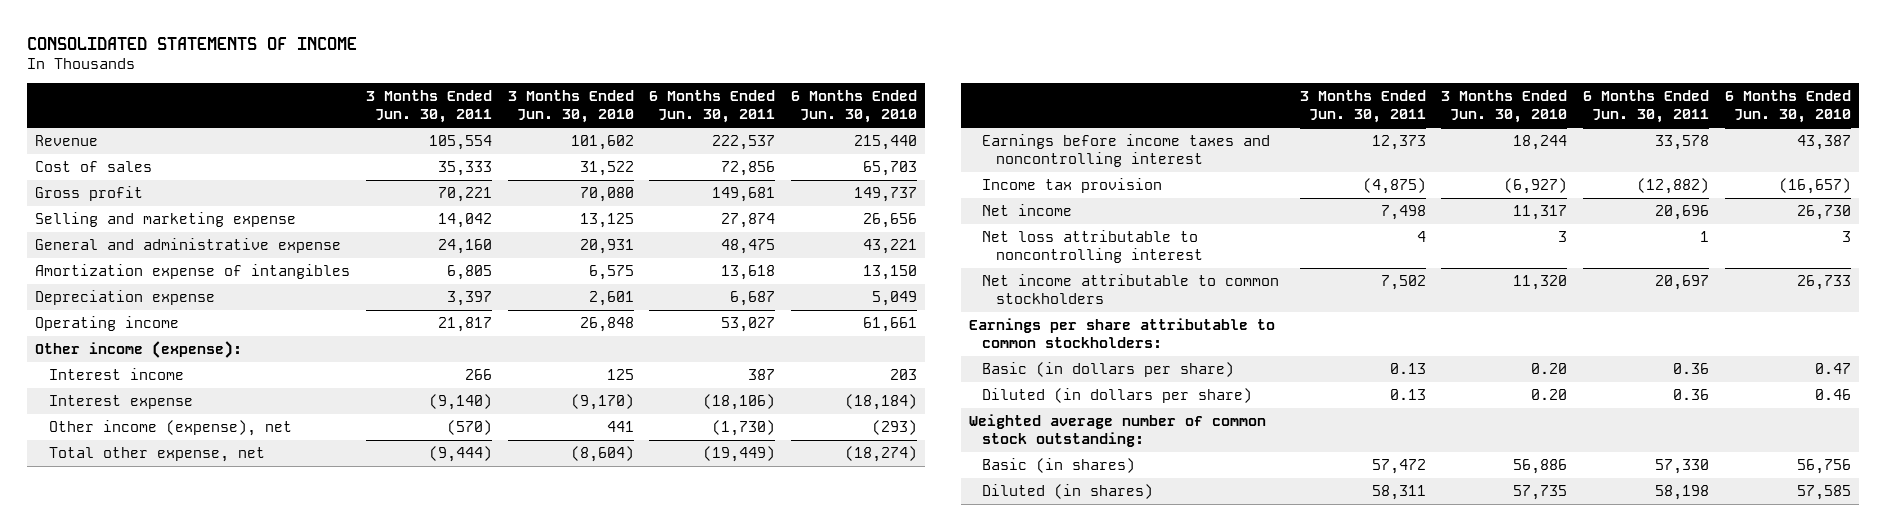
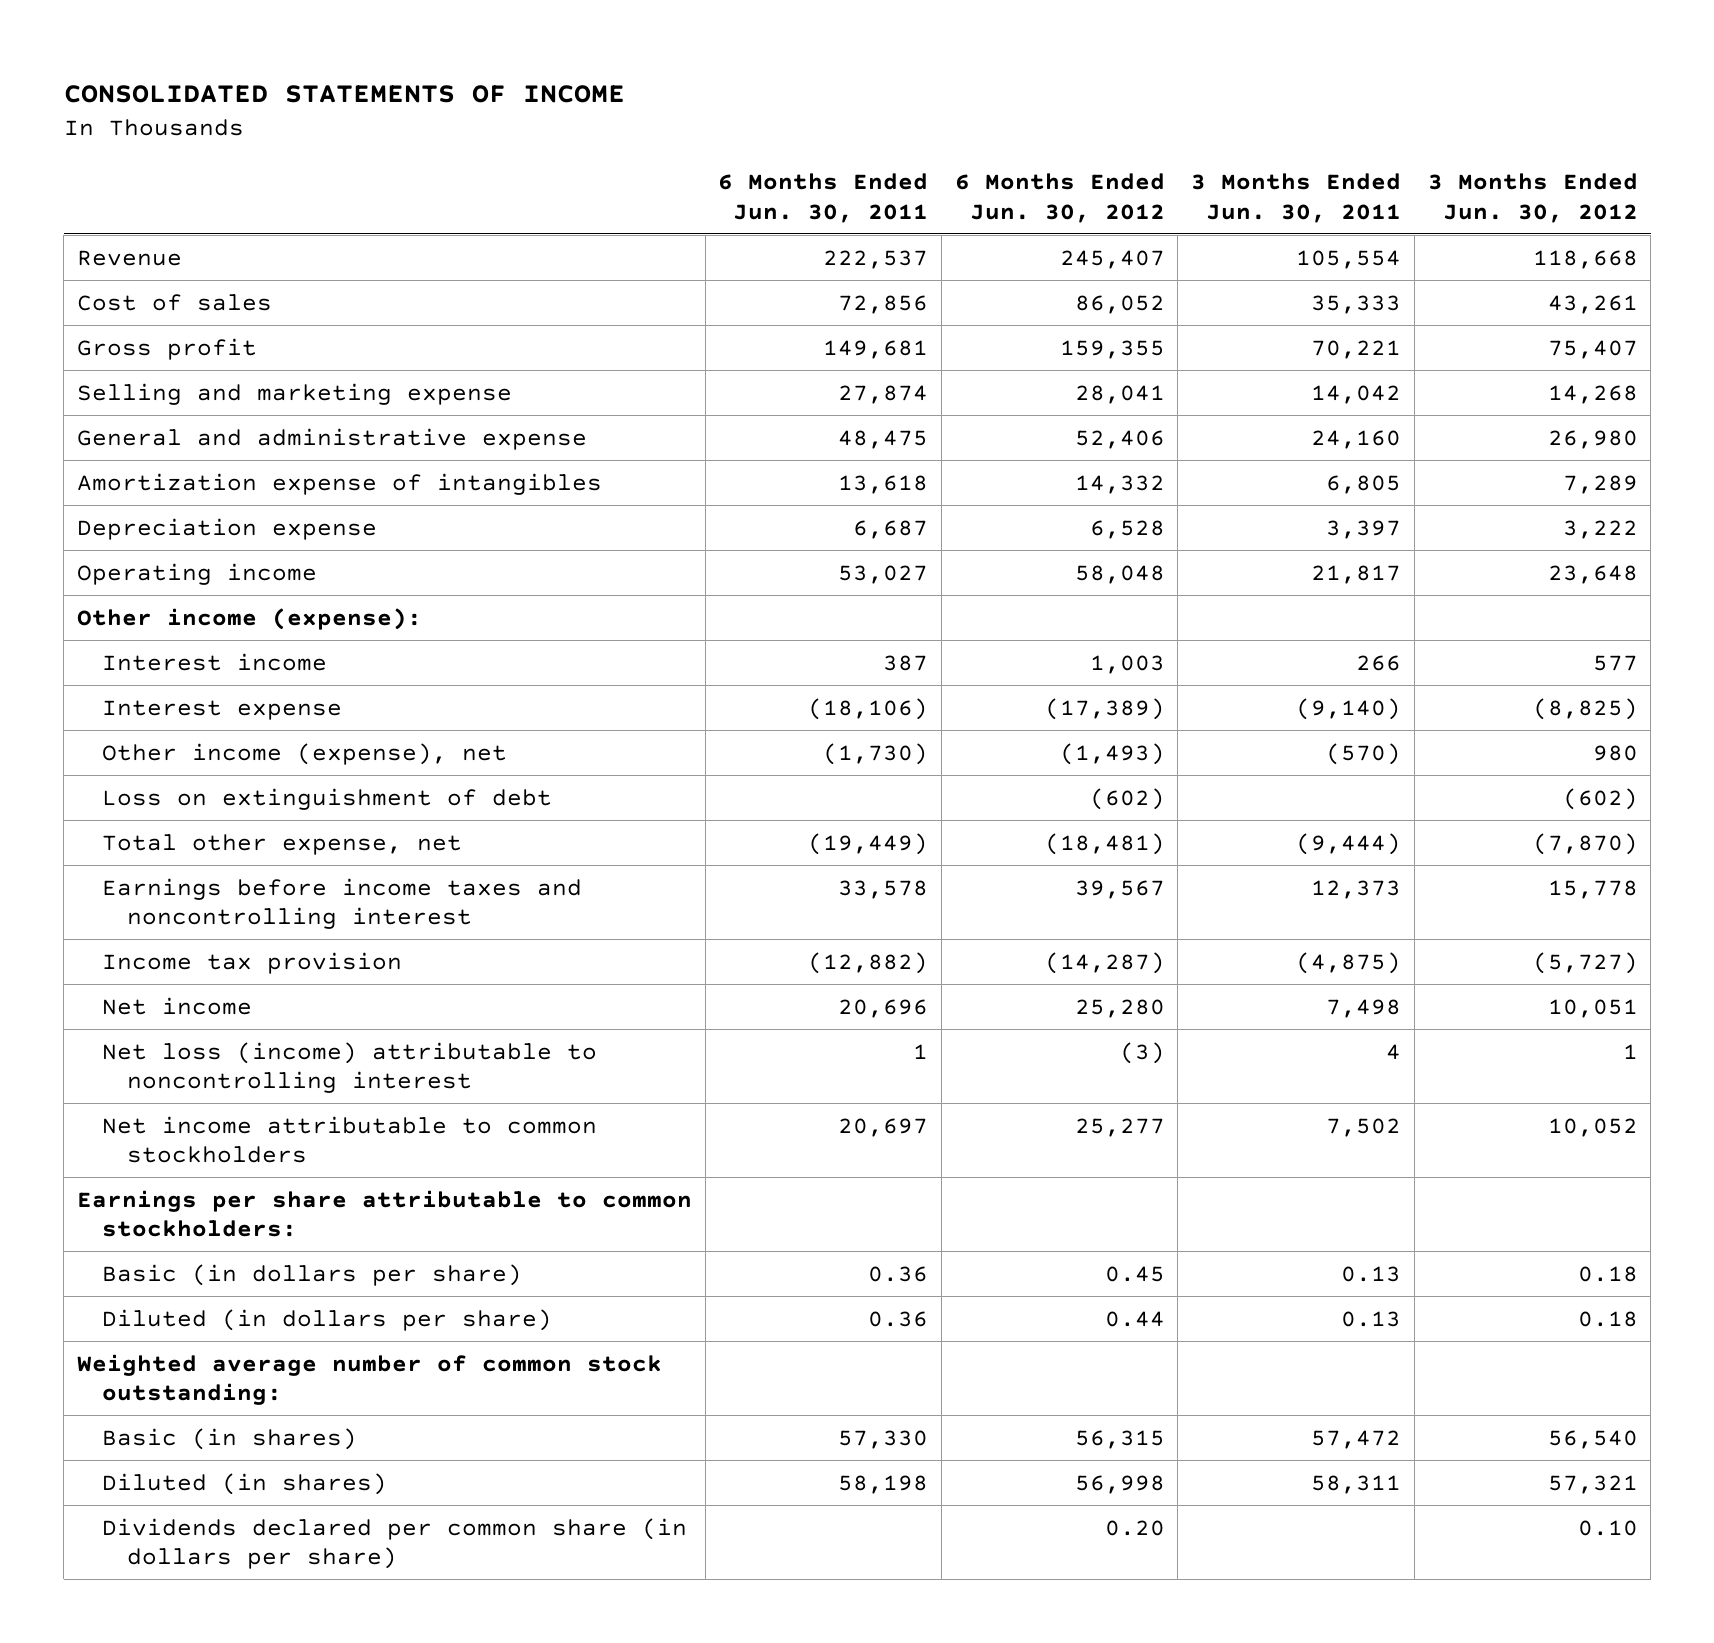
- | 3 Months Ended Jun. 30, 2011 | 3 Months Ended Jun. 30, 2010 | 6 Months Ended Jun. 30, 2011 | 6 Months Ended Jun. 30, 2010
+ | 6 Months Ended Jun. 30, 2011 | 6 Months Ended Jun. 30, 2012 | 3 Months Ended Jun. 30, 2011 | 3 Months Ended Jun. 30, 2012
+ Loss on extinguishment of debt | | (602) | | (602)
- Net loss attributable to noncontrolling interest | 4 | 3 | 1 | 3
+ Net loss (income) attributable to noncontrolling interest | 1 | (3) | 4 | 1
+ Dividends declared per common share (in dollars per share) | | 0.20 | | 0.10

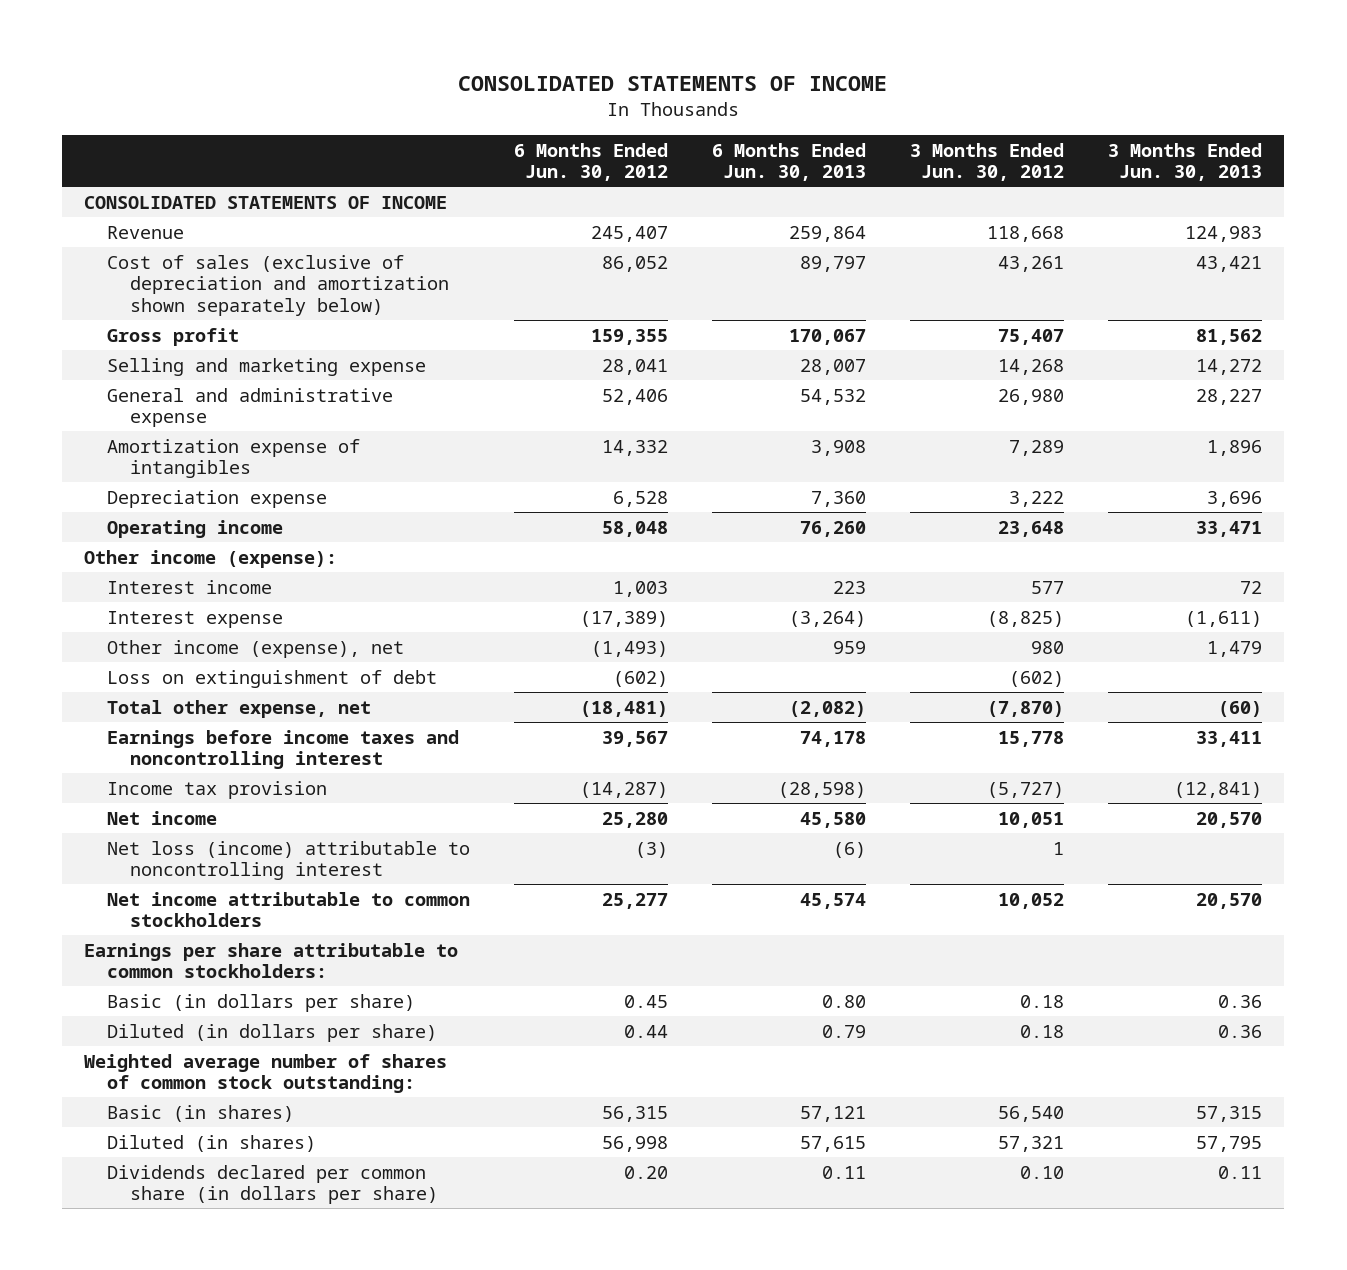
- | 6 Months Ended Jun. 30, 2011 | 6 Months Ended Jun. 30, 2012 | 3 Months Ended Jun. 30, 2011 | 3 Months Ended Jun. 30, 2012
+ | 6 Months Ended Jun. 30, 2012 | 6 Months Ended Jun. 30, 2013 | 3 Months Ended Jun. 30, 2012 | 3 Months Ended Jun. 30, 2013
+ CONSOLIDATED STATEMENTS OF INCOME
- Cost of sales | 72,856 | 86,052 | 35,333 | 43,261
+ Cost of sales (exclusive of depreciation and amortization shown separately below) | 86,052 | 89,797 | 43,261 | 43,421
- Weighted average number of common stock outstanding:
+ Weighted average number of shares of common stock outstanding:

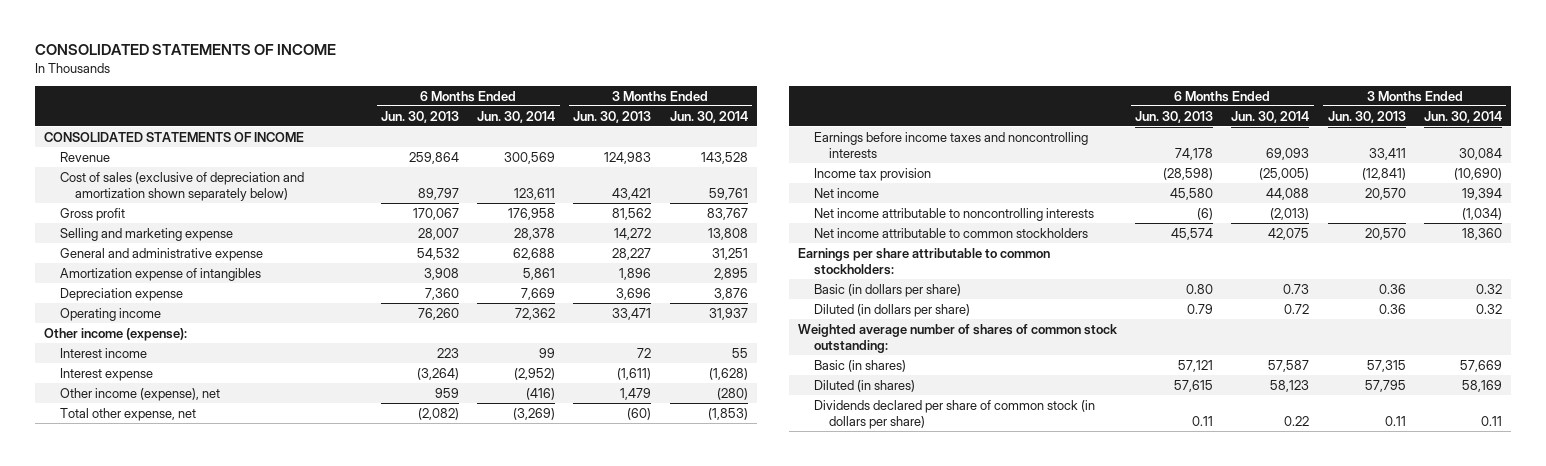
- | 6 Months Ended Jun. 30, 2012 | 6 Months Ended Jun. 30, 2013 | 3 Months Ended Jun. 30, 2012 | 3 Months Ended Jun. 30, 2013
+ | 6 Months Ended Jun. 30, 2013 | 6 Months Ended Jun. 30, 2014 | 3 Months Ended Jun. 30, 2013 | 3 Months Ended Jun. 30, 2014
- Loss on extinguishment of debt | (602) | | (602) |
- Earnings before income taxes and noncontrolling interest | 39,567 | 74,178 | 15,778 | 33,411
+ Earnings before income taxes and noncontrolling interests | 74,178 | 69,093 | 33,411 | 30,084
- Net loss (income) attributable to noncontrolling interest | (3) | (6) | 1 |
+ Net income attributable to noncontrolling interests | (6) | (2,013) | | (1,034)
- Dividends declared per common share (in dollars per share) | 0.20 | 0.11 | 0.10 | 0.11
+ Dividends declared per share of common stock (in dollars per share) | 0.11 | 0.22 | 0.11 | 0.11

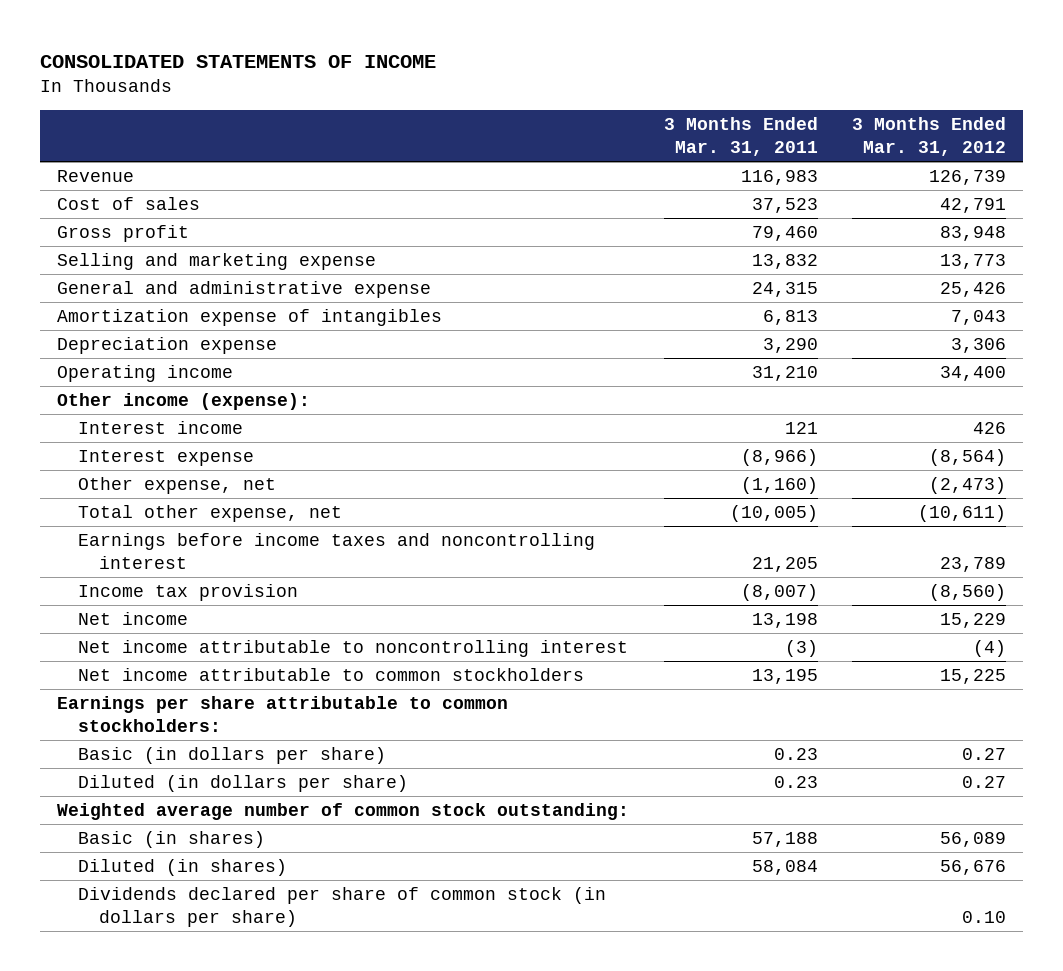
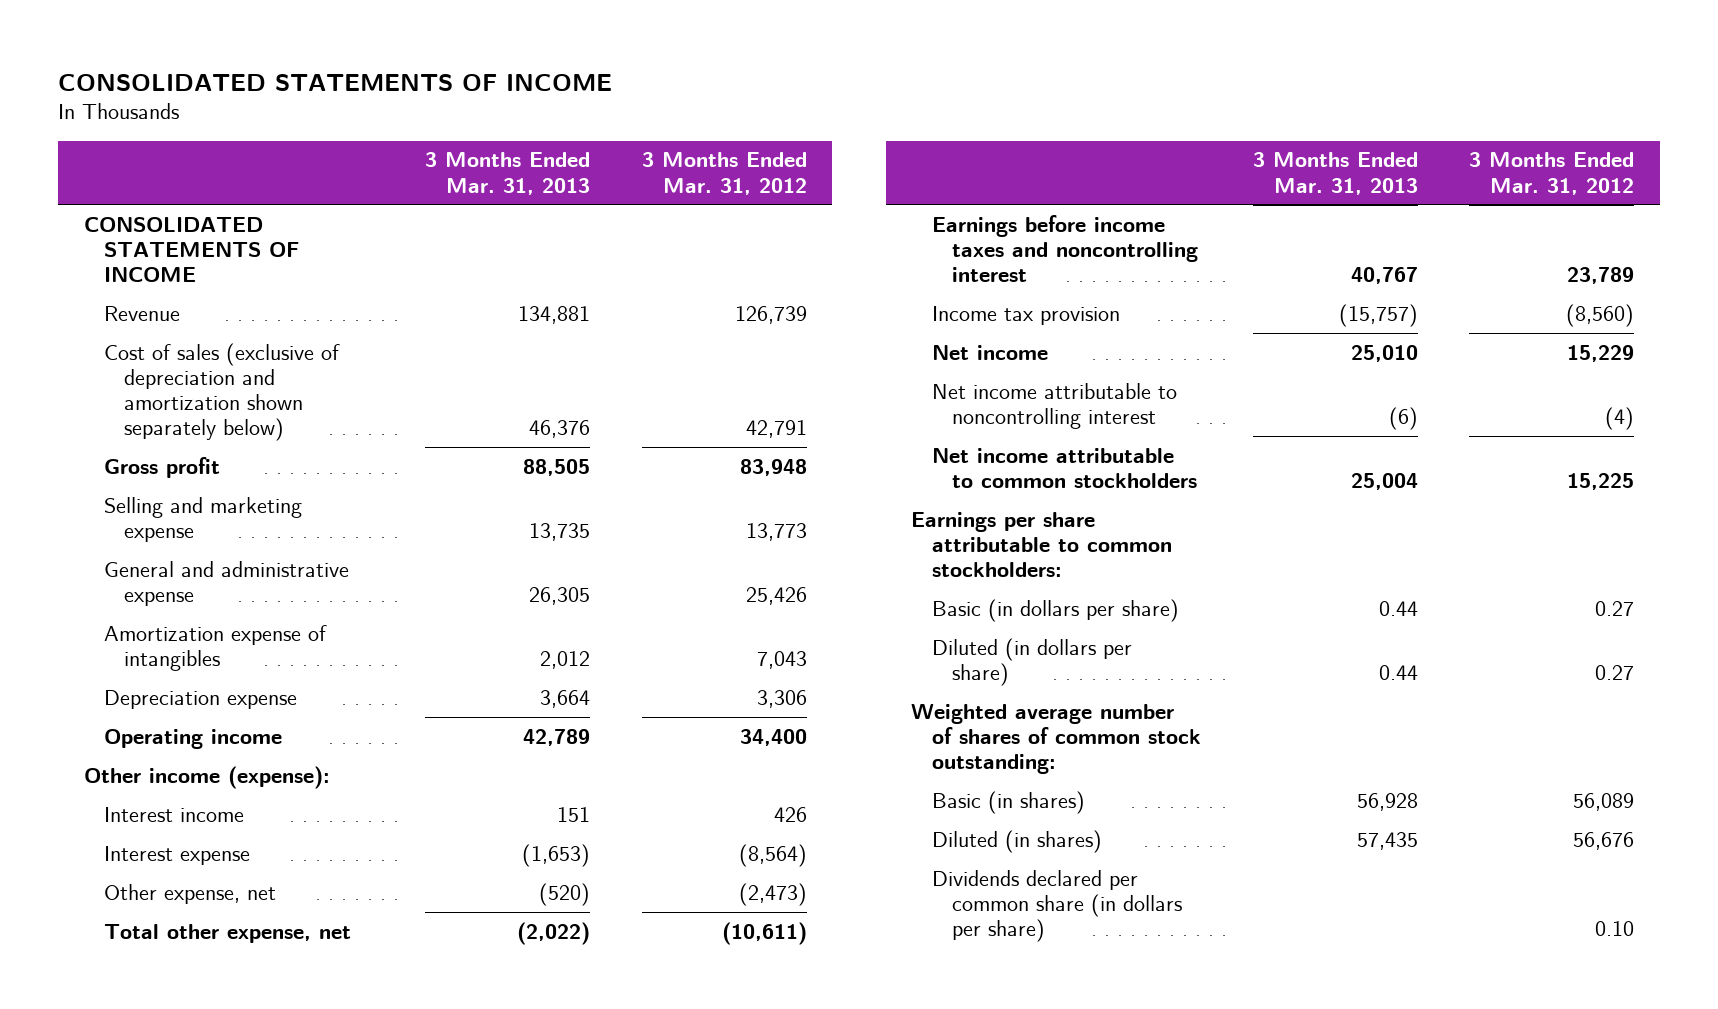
- | 3 Months Ended Mar. 31, 2011 | 3 Months Ended Mar. 31, 2012
+ | 3 Months Ended Mar. 31, 2013 | 3 Months Ended Mar. 31, 2012
+ CONSOLIDATED STATEMENTS OF INCOME
- Cost of sales | 37,523 | 42,791
+ Cost of sales (exclusive of depreciation and amortization shown separately below) | 46,376 | 42,791
- Weighted average number of common stock outstanding:
+ Weighted average number of shares of common stock outstanding:
- Dividends declared per share of common stock (in dollars per share) | | 0.10
+ Dividends declared per common share (in dollars per share) | | 0.10

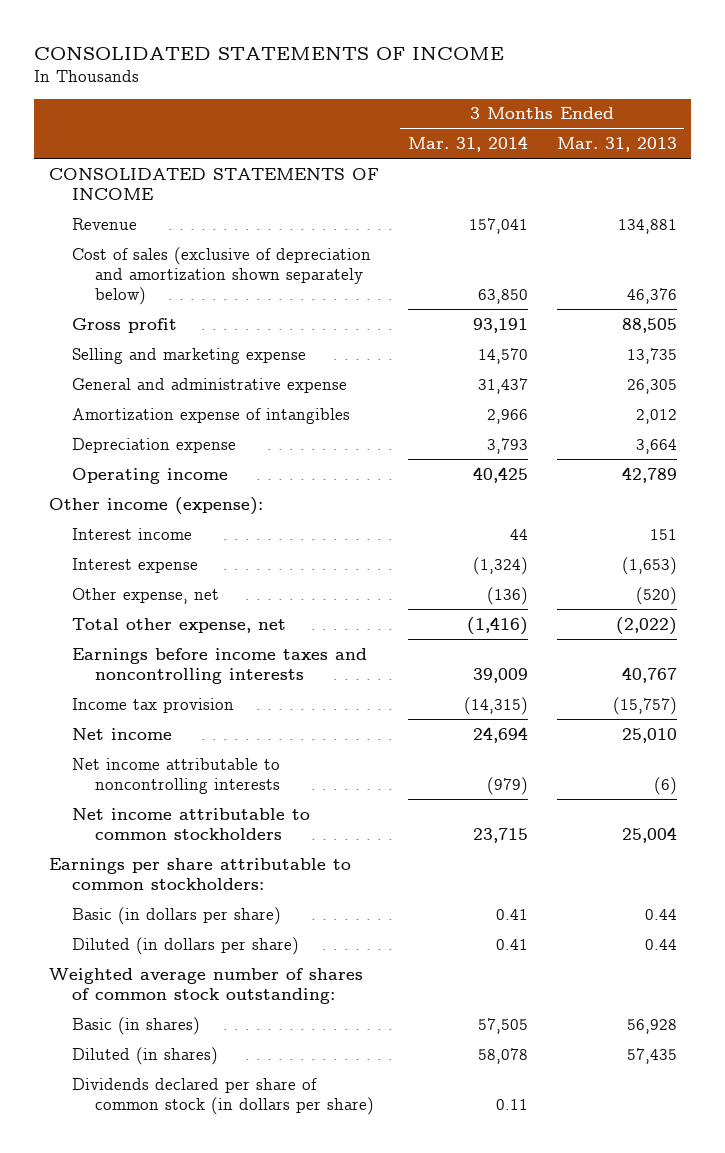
- | 3 Months Ended Mar. 31, 2013 | 3 Months Ended Mar. 31, 2012
+ | 3 Months Ended Mar. 31, 2014 | 3 Months Ended Mar. 31, 2013
- Earnings before income taxes and noncontrolling interest | 40,767 | 23,789
+ Earnings before income taxes and noncontrolling interests | 39,009 | 40,767
- Net income attributable to noncontrolling interest | (6) | (4)
+ Net income attributable to noncontrolling interests | (979) | (6)
- Dividends declared per common share (in dollars per share) | | 0.10
+ Dividends declared per share of common stock (in dollars per share) | 0.11 |

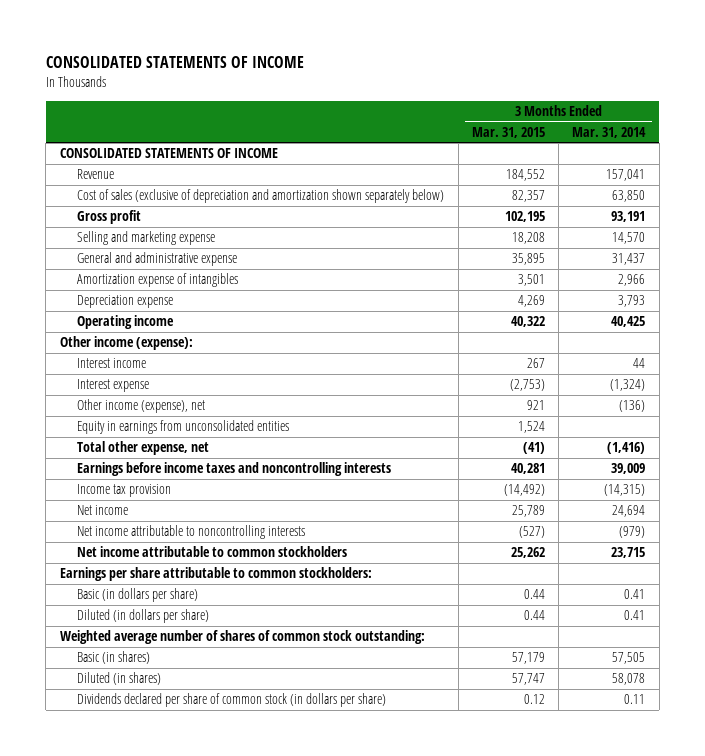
- | 3 Months Ended Mar. 31, 2014 | 3 Months Ended Mar. 31, 2013
+ | 3 Months Ended Mar. 31, 2015 | 3 Months Ended Mar. 31, 2014
- Other expense, net | (136) | (520)
+ Other income (expense), net | 921 | (136)
+ Equity in earnings from unconsolidated entities | 1,524 |

